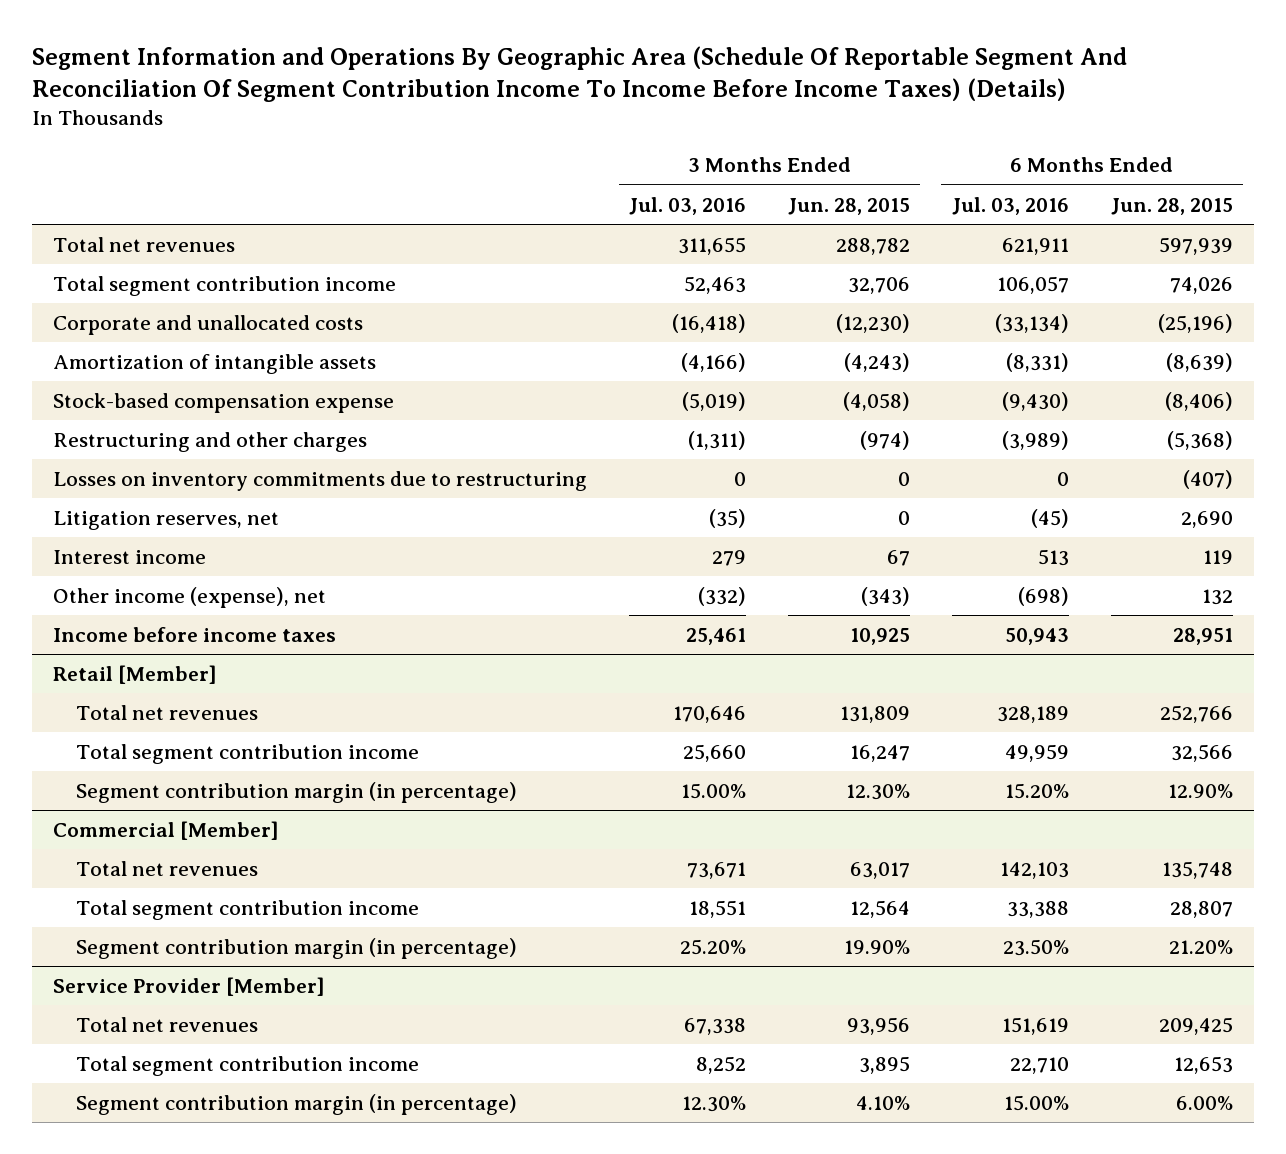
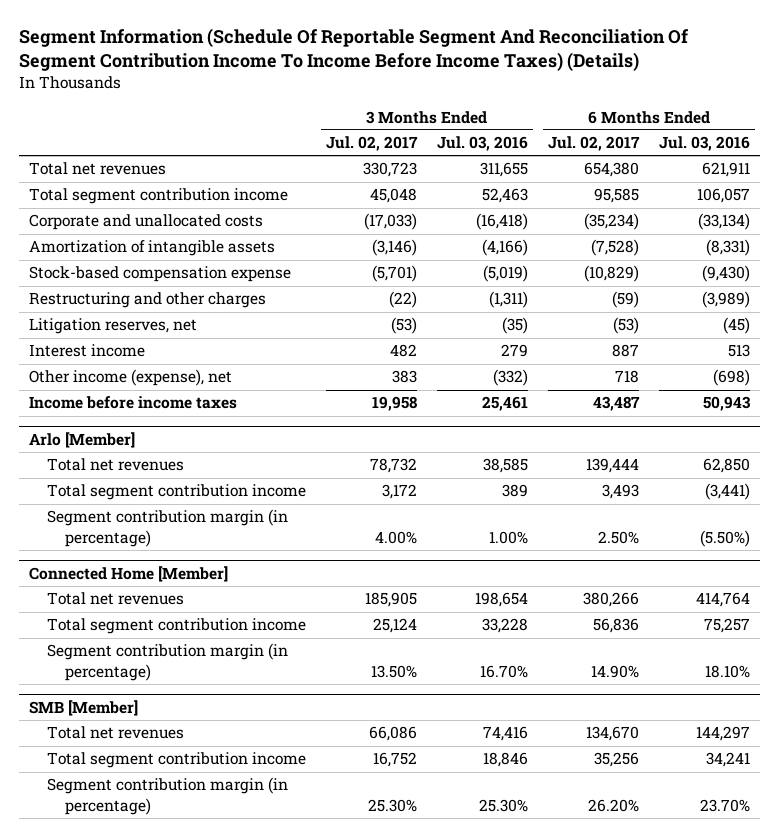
- Segment Information and Operations By Geographic Area (Schedule Of Reportable Segment And Reconciliation Of Segment Contribution Income To Income Before Income Taxes) (Details)
+ Segment Information (Schedule Of Reportable Segment And Reconciliation Of Segment Contribution Income To Income Before Income Taxes) (Details)
- | 3 Months Ended Jul. 03, 2016 | 3 Months Ended Jun. 28, 2015 | 6 Months Ended Jul. 03, 2016 | 6 Months Ended Jun. 28, 2015
+ | 3 Months Ended Jul. 02, 2017 | 3 Months Ended Jul. 03, 2016 | 6 Months Ended Jul. 02, 2017 | 6 Months Ended Jul. 03, 2016
- Losses on inventory commitments due to restructuring | 0 | 0 | 0 | (407)
- Retail [Member]
- Total net revenues | 170,646 | 131,809 | 328,189 | 252,766
- Total segment contribution income | 25,660 | 16,247 | 49,959 | 32,566
- Segment contribution margin (in percentage) | 15.00% | 12.30% | 15.20% | 12.90%
- Commercial [Member]
- Total net revenues | 73,671 | 63,017 | 142,103 | 135,748
- Total segment contribution income | 18,551 | 12,564 | 33,388 | 28,807
- Segment contribution margin (in percentage) | 25.20% | 19.90% | 23.50% | 21.20%
- Service Provider [Member]
- Total net revenues | 67,338 | 93,956 | 151,619 | 209,425
- Total segment contribution income | 8,252 | 3,895 | 22,710 | 12,653
- Segment contribution margin (in percentage) | 12.30% | 4.10% | 15.00% | 6.00%
+ Arlo [Member]
+ Total net revenues | 78,732 | 38,585 | 139,444 | 62,850
+ Total segment contribution income | 3,172 | 389 | 3,493 | (3,441)
+ Segment contribution margin (in percentage) | 4.00% | 1.00% | 2.50% | (5.50%)
+ Connected Home [Member]
+ Total net revenues | 185,905 | 198,654 | 380,266 | 414,764
+ Total segment contribution income | 25,124 | 33,228 | 56,836 | 75,257
+ Segment contribution margin (in percentage) | 13.50% | 16.70% | 14.90% | 18.10%
+ SMB [Member]
+ Total net revenues | 66,086 | 74,416 | 134,670 | 144,297
+ Total segment contribution income | 16,752 | 18,846 | 35,256 | 34,241
+ Segment contribution margin (in percentage) | 25.30% | 25.30% | 26.20% | 23.70%

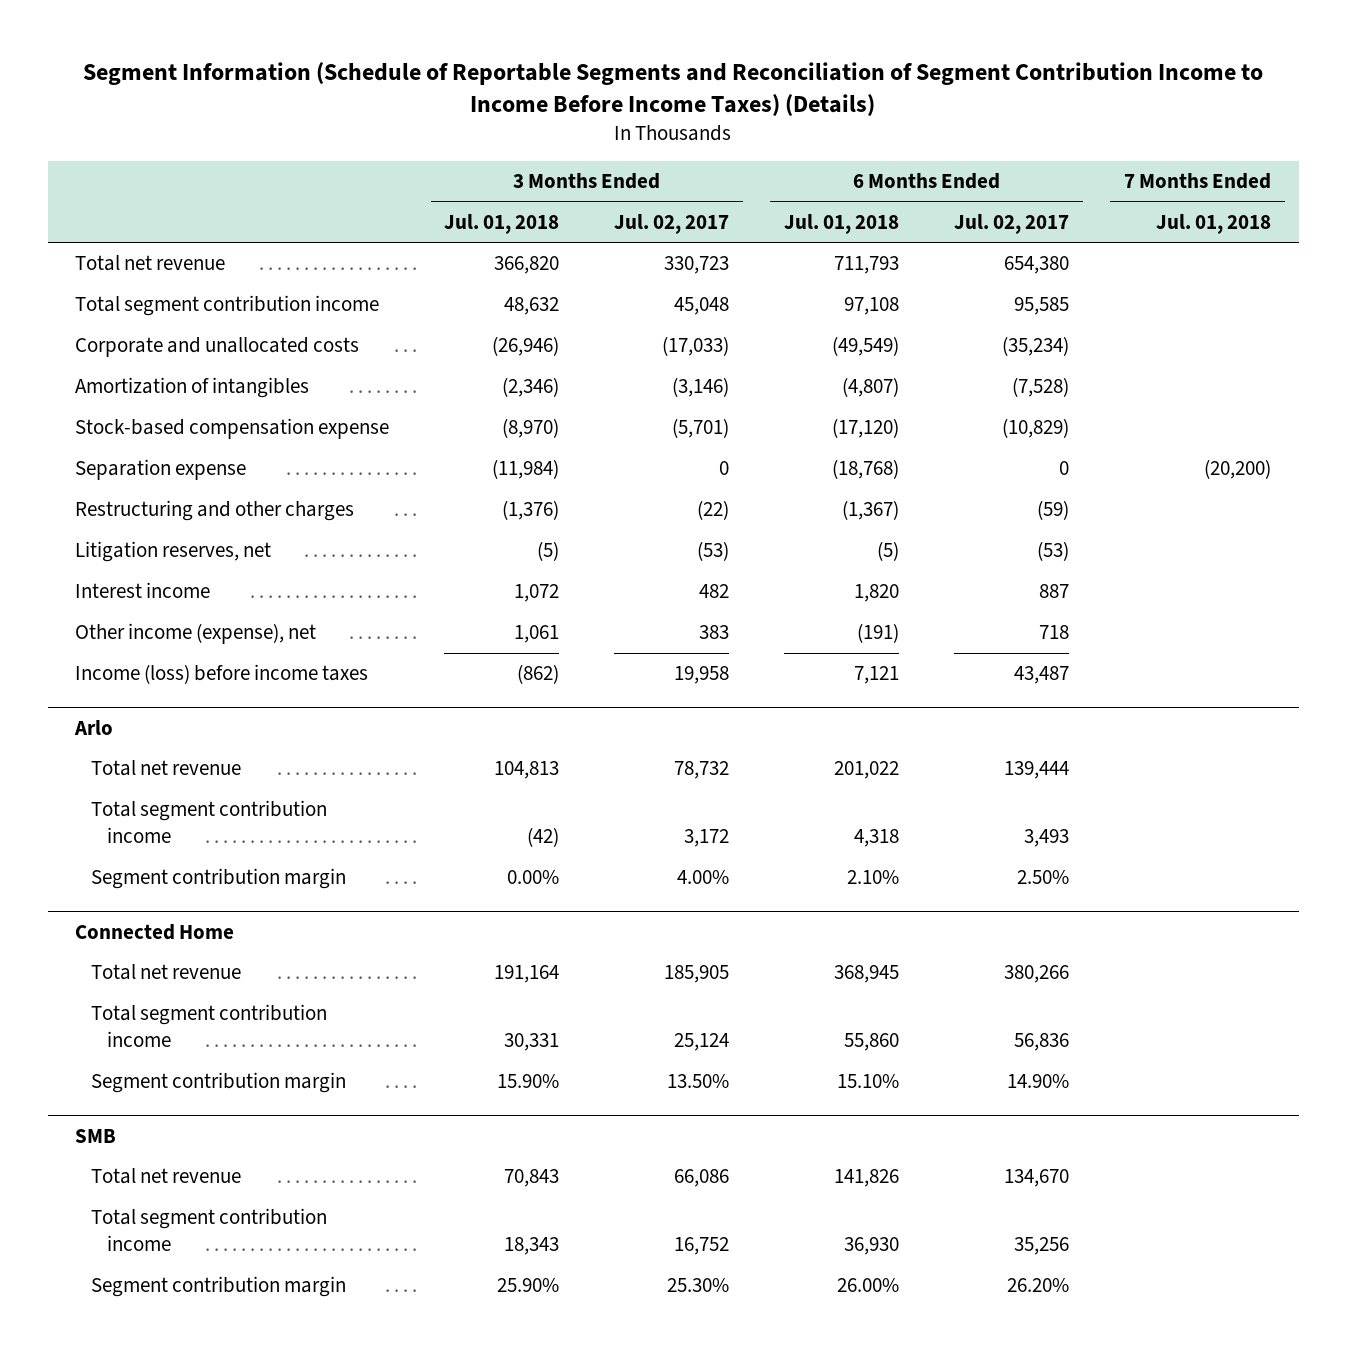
- Segment Information (Schedule Of Reportable Segment And Reconciliation Of Segment Contribution Income To Income Before Income Taxes) (Details)
+ Segment Information (Schedule of Reportable Segments and Reconciliation of Segment Contribution Income to Income Before Income Taxes) (Details)
- | 3 Months Ended Jul. 02, 2017 | 3 Months Ended Jul. 03, 2016 | 6 Months Ended Jul. 02, 2017 | 6 Months Ended Jul. 03, 2016
+ | 3 Months Ended Jul. 01, 2018 | 3 Months Ended Jul. 02, 2017 | 6 Months Ended Jul. 01, 2018 | 6 Months Ended Jul. 02, 2017 | 7 Months Ended Jul. 01, 2018
- Total net revenues | 330,723 | 311,655 | 654,380 | 621,911
+ Total net revenue | 366,820 | 330,723 | 711,793 | 654,380 |
- Amortization of intangible assets | (3,146) | (4,166) | (7,528) | (8,331)
+ Amortization of intangibles | (2,346) | (3,146) | (4,807) | (7,528) |
+ Separation expense | (11,984) | 0 | (18,768) | 0 | (20,200)
- Income before income taxes | 19,958 | 25,461 | 43,487 | 50,943
- Arlo [Member]
- Total net revenues | 78,732 | 38,585 | 139,444 | 62,850
+ Income (loss) before income taxes | (862) | 19,958 | 7,121 | 43,487 |
+ Arlo
+ Total net revenue | 104,813 | 78,732 | 201,022 | 139,444 |
- Segment contribution margin (in percentage) | 4.00% | 1.00% | 2.50% | (5.50%)
- Connected Home [Member]
- Total net revenues | 185,905 | 198,654 | 380,266 | 414,764
+ Segment contribution margin | 0.00% | 4.00% | 2.10% | 2.50% |
+ Connected Home
+ Total net revenue | 191,164 | 185,905 | 368,945 | 380,266 |
- Segment contribution margin (in percentage) | 13.50% | 16.70% | 14.90% | 18.10%
- SMB [Member]
- Total net revenues | 66,086 | 74,416 | 134,670 | 144,297
+ Segment contribution margin | 15.90% | 13.50% | 15.10% | 14.90% |
+ SMB
+ Total net revenue | 70,843 | 66,086 | 141,826 | 134,670 |
- Segment contribution margin (in percentage) | 25.30% | 25.30% | 26.20% | 23.70%
+ Segment contribution margin | 25.90% | 25.30% | 26.00% | 26.20% |

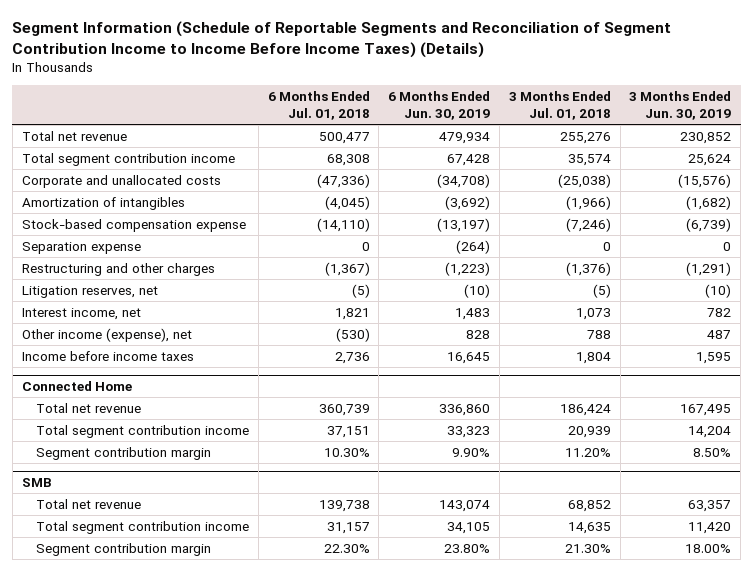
- | 3 Months Ended Jul. 01, 2018 | 3 Months Ended Jul. 02, 2017 | 6 Months Ended Jul. 01, 2018 | 6 Months Ended Jul. 02, 2017 | 7 Months Ended Jul. 01, 2018
+ | 6 Months Ended Jul. 01, 2018 | 6 Months Ended Jun. 30, 2019 | 3 Months Ended Jul. 01, 2018 | 3 Months Ended Jun. 30, 2019
- Total net revenue | 366,820 | 330,723 | 711,793 | 654,380 |
- Total segment contribution income | 48,632 | 45,048 | 97,108 | 95,585 |
- Corporate and unallocated costs | (26,946) | (17,033) | (49,549) | (35,234) |
- Amortization of intangibles | (2,346) | (3,146) | (4,807) | (7,528) |
- Stock-based compensation expense | (8,970) | (5,701) | (17,120) | (10,829) |
- Separation expense | (11,984) | 0 | (18,768) | 0 | (20,200)
+ Total net revenue | 500,477 | 479,934 | 255,276 | 230,852
+ Total segment contribution income | 68,308 | 67,428 | 35,574 | 25,624
+ Corporate and unallocated costs | (47,336) | (34,708) | (25,038) | (15,576)
+ Amortization of intangibles | (4,045) | (3,692) | (1,966) | (1,682)
+ Stock-based compensation expense | (14,110) | (13,197) | (7,246) | (6,739)
+ Separation expense | 0 | (264) | 0 | 0
- Interest income | 1,072 | 482 | 1,820 | 887 |
- Other income (expense), net | 1,061 | 383 | (191) | 718 |
- Income (loss) before income taxes | (862) | 19,958 | 7,121 | 43,487 |
- Arlo
- Total net revenue | 104,813 | 78,732 | 201,022 | 139,444 |
- Total segment contribution income | (42) | 3,172 | 4,318 | 3,493 |
- Segment contribution margin | 0.00% | 4.00% | 2.10% | 2.50% |
+ Interest income, net | 1,821 | 1,483 | 1,073 | 782
+ Other income (expense), net | (530) | 828 | 788 | 487
+ Income before income taxes | 2,736 | 16,645 | 1,804 | 1,595
@ Connected Home
- Total net revenue | 191,164 | 185,905 | 368,945 | 380,266 |
- Total segment contribution income | 30,331 | 25,124 | 55,860 | 56,836 |
- Segment contribution margin | 15.90% | 13.50% | 15.10% | 14.90% |
+ Total net revenue | 360,739 | 336,860 | 186,424 | 167,495
+ Total segment contribution income | 37,151 | 33,323 | 20,939 | 14,204
+ Segment contribution margin | 10.30% | 9.90% | 11.20% | 8.50%
@ SMB
- Total net revenue | 70,843 | 66,086 | 141,826 | 134,670 |
- Total segment contribution income | 18,343 | 16,752 | 36,930 | 35,256 |
- Segment contribution margin | 25.90% | 25.30% | 26.00% | 26.20% |
+ Total net revenue | 139,738 | 143,074 | 68,852 | 63,357
+ Total segment contribution income | 31,157 | 34,105 | 14,635 | 11,420
+ Segment contribution margin | 22.30% | 23.80% | 21.30% | 18.00%

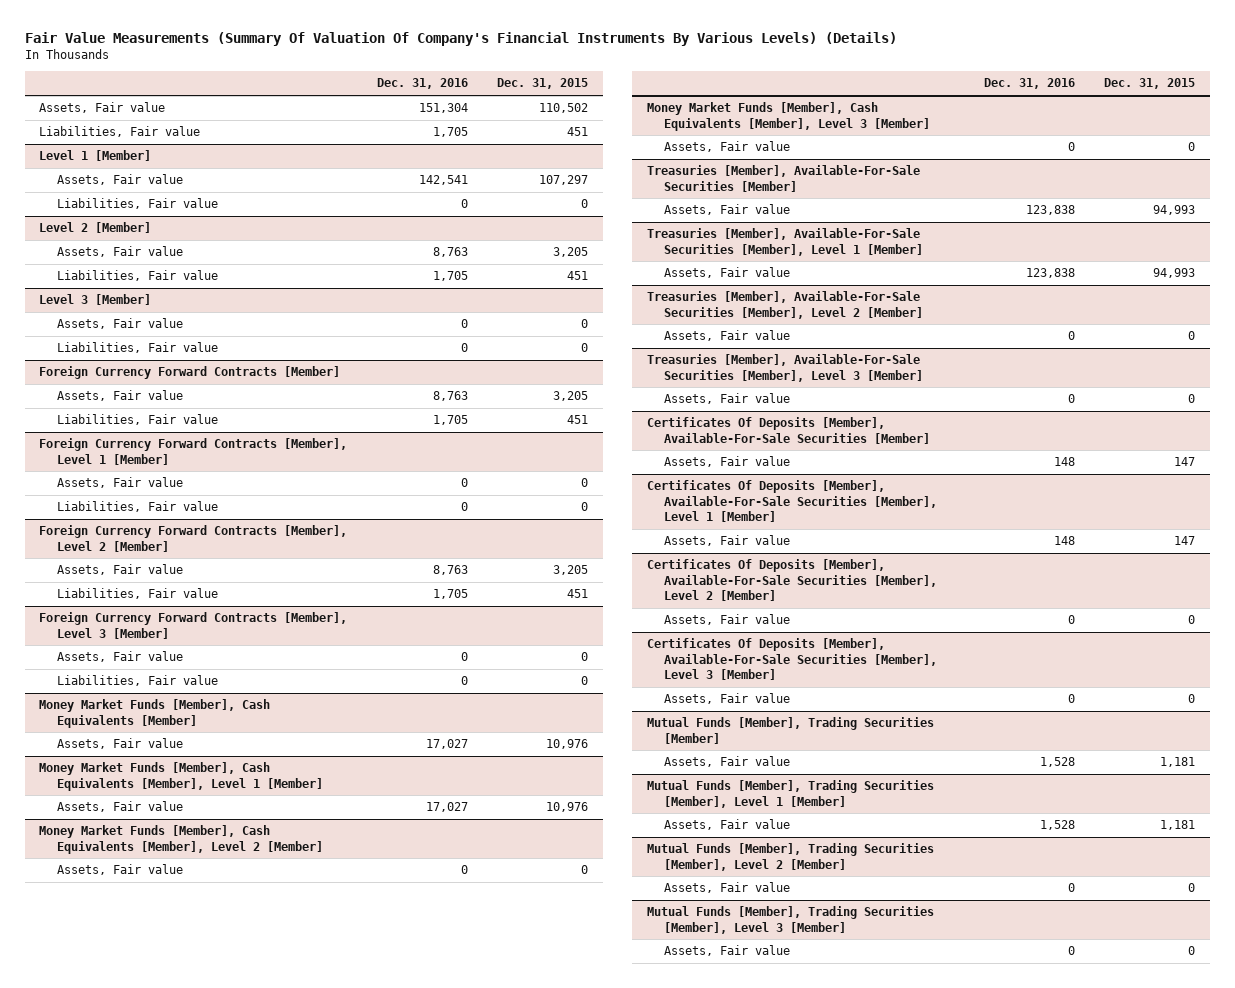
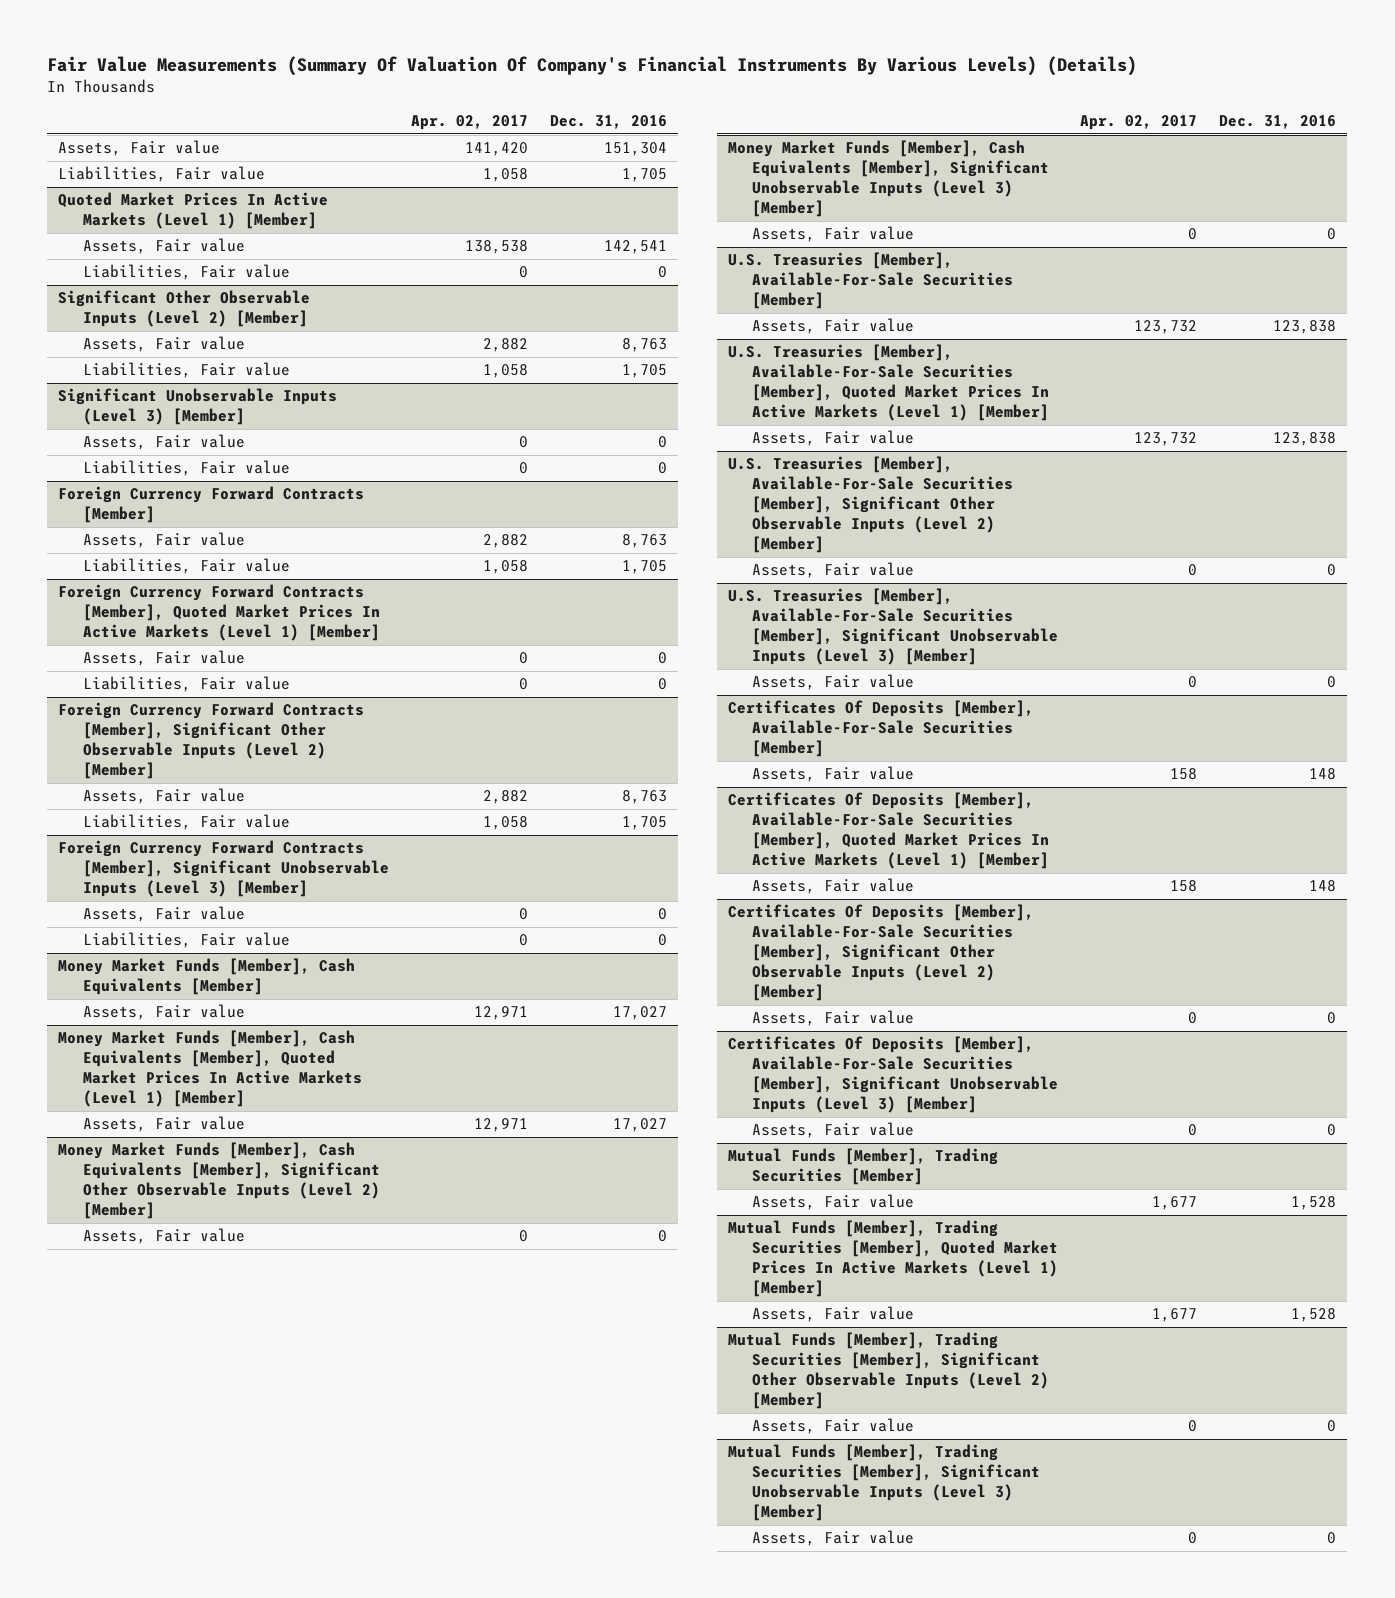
- | Dec. 31, 2016 | Dec. 31, 2015
+ | Apr. 02, 2017 | Dec. 31, 2016
- Level 1 [Member]
+ Quoted Market Prices In Active Markets (Level 1) [Member]
- Level 2 [Member]
+ Significant Other Observable Inputs (Level 2) [Member]
- Level 3 [Member]
+ Significant Unobservable Inputs (Level 3) [Member]
- Foreign Currency Forward Contracts [Member], Level 1 [Member]
+ Foreign Currency Forward Contracts [Member], Quoted Market Prices In Active Markets (Level 1) [Member]
- Foreign Currency Forward Contracts [Member], Level 2 [Member]
+ Foreign Currency Forward Contracts [Member], Significant Other Observable Inputs (Level 2) [Member]
- Foreign Currency Forward Contracts [Member], Level 3 [Member]
+ Foreign Currency Forward Contracts [Member], Significant Unobservable Inputs (Level 3) [Member]
- Money Market Funds [Member], Cash Equivalents [Member], Level 1 [Member]
+ Money Market Funds [Member], Cash Equivalents [Member], Quoted Market Prices In Active Markets (Level 1) [Member]
- Money Market Funds [Member], Cash Equivalents [Member], Level 2 [Member]
+ Money Market Funds [Member], Cash Equivalents [Member], Significant Other Observable Inputs (Level 2) [Member]
- Money Market Funds [Member], Cash Equivalents [Member], Level 3 [Member]
+ Money Market Funds [Member], Cash Equivalents [Member], Significant Unobservable Inputs (Level 3) [Member]
- Treasuries [Member], Available-For-Sale Securities [Member]
+ U.S. Treasuries [Member], Available-For-Sale Securities [Member]
- Treasuries [Member], Available-For-Sale Securities [Member], Level 1 [Member]
+ U.S. Treasuries [Member], Available-For-Sale Securities [Member], Quoted Market Prices In Active Markets (Level 1) [Member]
- Treasuries [Member], Available-For-Sale Securities [Member], Level 2 [Member]
+ U.S. Treasuries [Member], Available-For-Sale Securities [Member], Significant Other Observable Inputs (Level 2) [Member]
- Treasuries [Member], Available-For-Sale Securities [Member], Level 3 [Member]
+ U.S. Treasuries [Member], Available-For-Sale Securities [Member], Significant Unobservable Inputs (Level 3) [Member]
- Certificates Of Deposits [Member], Available-For-Sale Securities [Member], Level 1 [Member]
+ Certificates Of Deposits [Member], Available-For-Sale Securities [Member], Quoted Market Prices In Active Markets (Level 1) [Member]
- Certificates Of Deposits [Member], Available-For-Sale Securities [Member], Level 2 [Member]
+ Certificates Of Deposits [Member], Available-For-Sale Securities [Member], Significant Other Observable Inputs (Level 2) [Member]
- Certificates Of Deposits [Member], Available-For-Sale Securities [Member], Level 3 [Member]
+ Certificates Of Deposits [Member], Available-For-Sale Securities [Member], Significant Unobservable Inputs (Level 3) [Member]
- Mutual Funds [Member], Trading Securities [Member], Level 1 [Member]
+ Mutual Funds [Member], Trading Securities [Member], Quoted Market Prices In Active Markets (Level 1) [Member]
- Mutual Funds [Member], Trading Securities [Member], Level 2 [Member]
+ Mutual Funds [Member], Trading Securities [Member], Significant Other Observable Inputs (Level 2) [Member]
- Mutual Funds [Member], Trading Securities [Member], Level 3 [Member]
+ Mutual Funds [Member], Trading Securities [Member], Significant Unobservable Inputs (Level 3) [Member]

